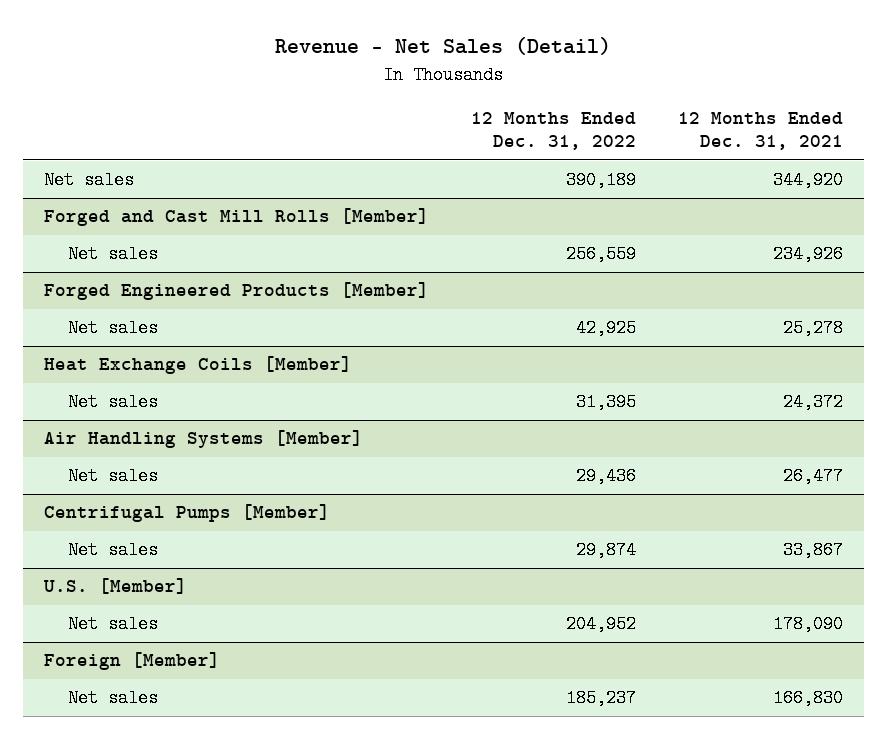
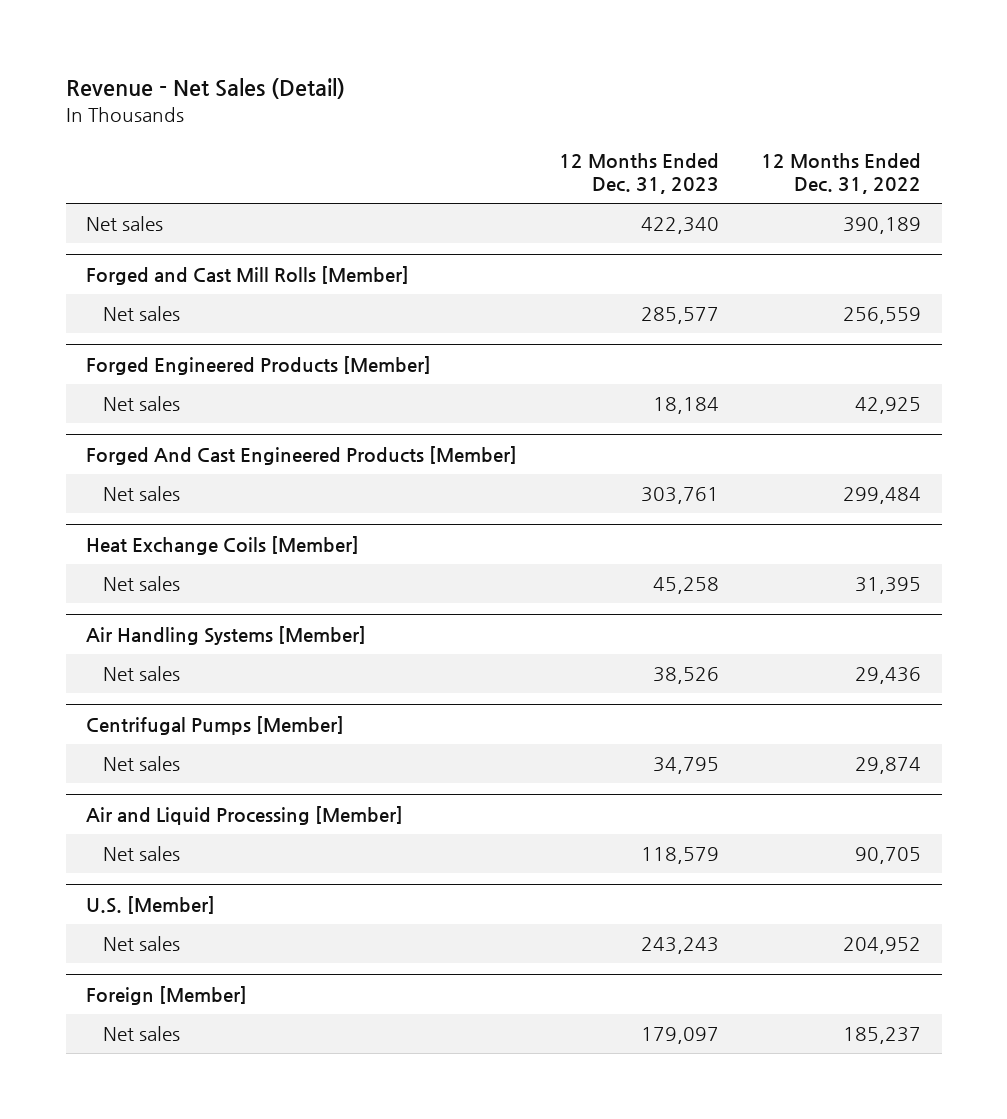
- | 12 Months Ended Dec. 31, 2022 | 12 Months Ended Dec. 31, 2021
+ | 12 Months Ended Dec. 31, 2023 | 12 Months Ended Dec. 31, 2022
+ Forged And Cast Engineered Products [Member]
+ Net sales | 303,761 | 299,484
+ Air and Liquid Processing [Member]
+ Net sales | 118,579 | 90,705

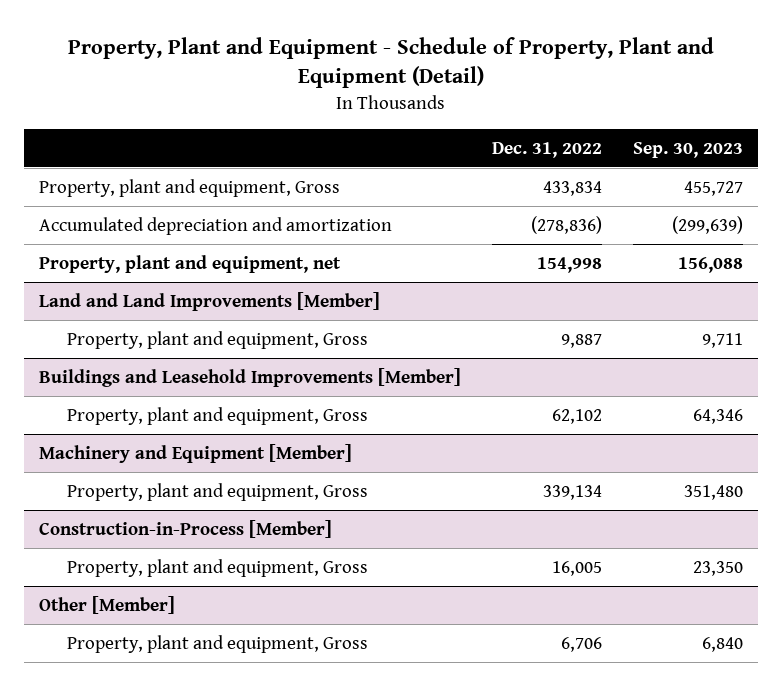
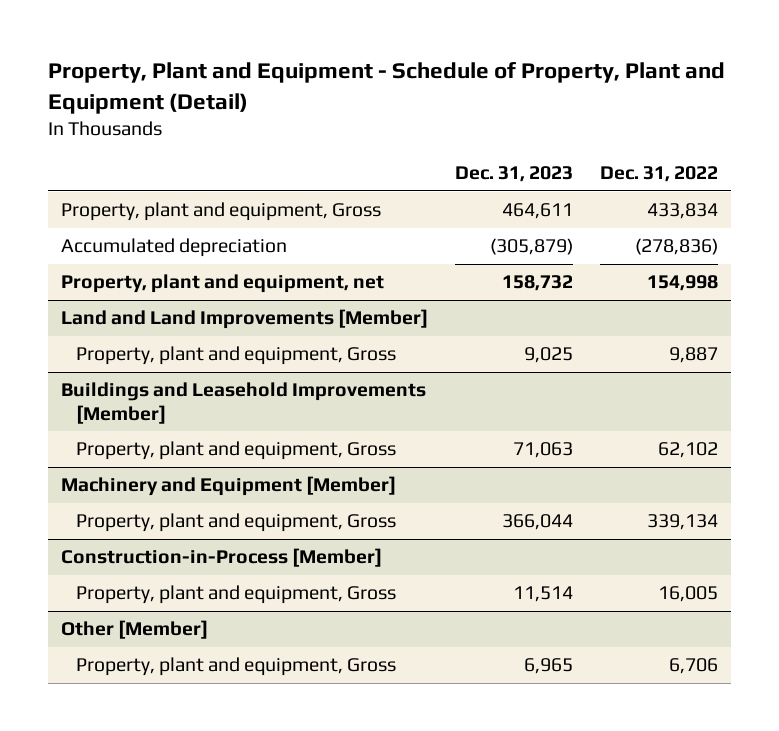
- | Dec. 31, 2022 | Sep. 30, 2023
+ | Dec. 31, 2023 | Dec. 31, 2022
- Accumulated depreciation and amortization | (278,836) | (299,639)
+ Accumulated depreciation | (305,879) | (278,836)

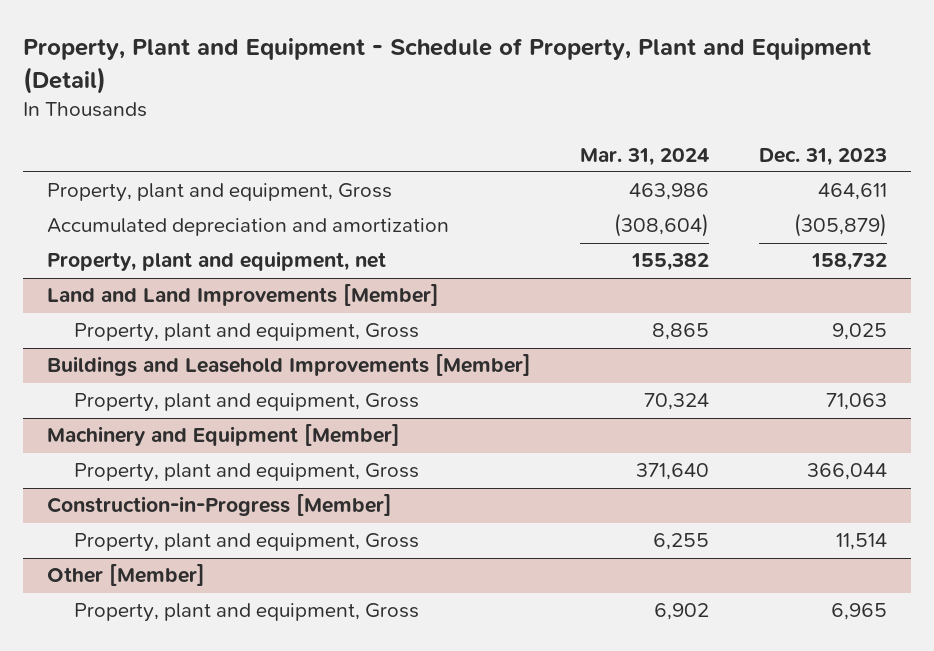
- | Dec. 31, 2023 | Dec. 31, 2022
+ | Mar. 31, 2024 | Dec. 31, 2023
- Accumulated depreciation | (305,879) | (278,836)
+ Accumulated depreciation and amortization | (308,604) | (305,879)
- Construction-in-Process [Member]
+ Construction-in-Progress [Member]

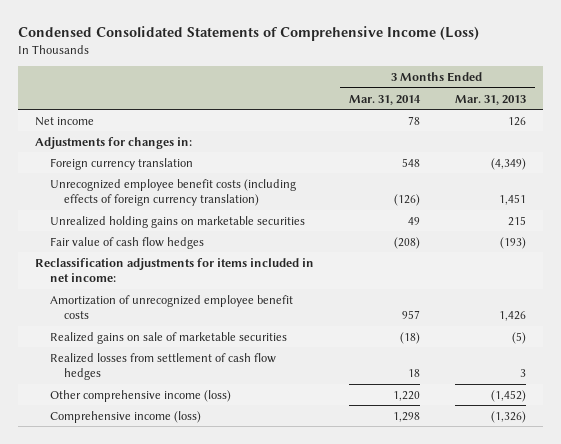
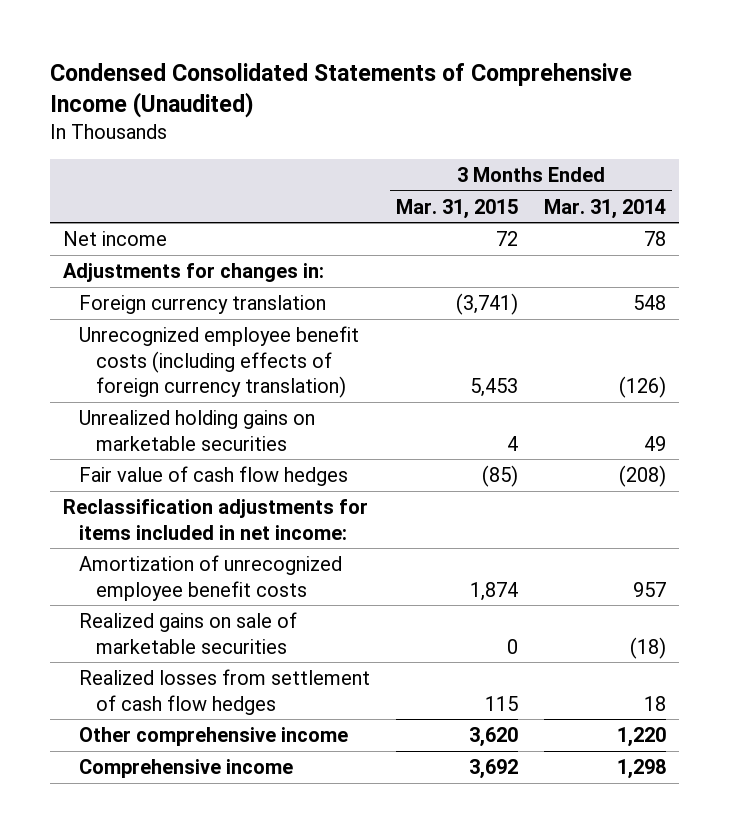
- Condensed Consolidated Statements of Comprehensive Income (Loss)
+ Condensed Consolidated Statements of Comprehensive Income (Unaudited)
- | 3 Months Ended Mar. 31, 2014 | 3 Months Ended Mar. 31, 2013
+ | 3 Months Ended Mar. 31, 2015 | 3 Months Ended Mar. 31, 2014
- Other comprehensive income (loss) | 1,220 | (1,452)
- Comprehensive income (loss) | 1,298 | (1,326)
+ Other comprehensive income | 3,620 | 1,220
+ Comprehensive income | 3,692 | 1,298

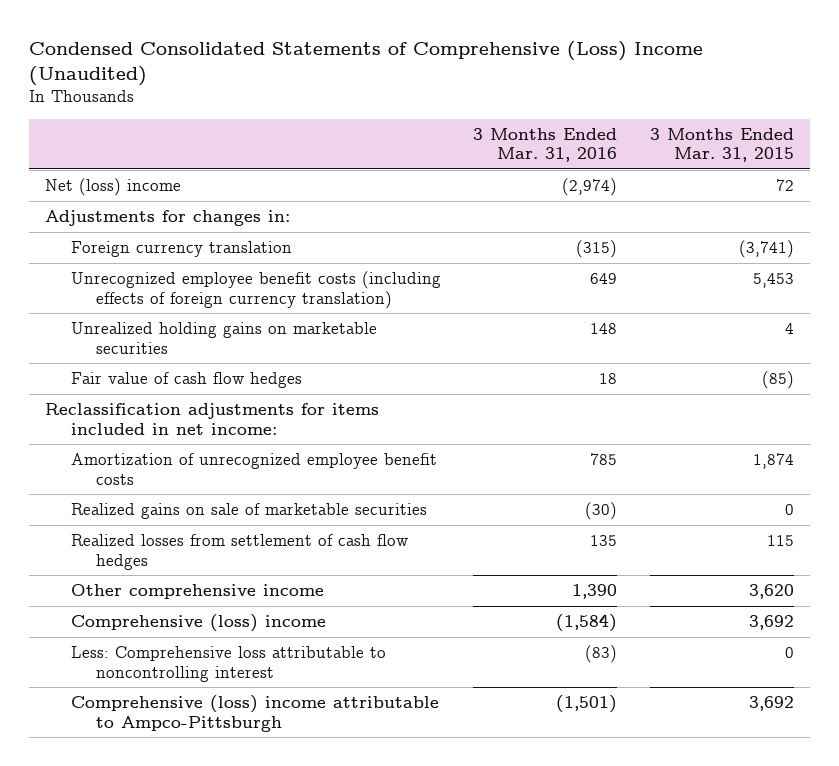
- Condensed Consolidated Statements of Comprehensive Income (Unaudited)
+ Condensed Consolidated Statements of Comprehensive (Loss) Income (Unaudited)
- | 3 Months Ended Mar. 31, 2015 | 3 Months Ended Mar. 31, 2014
+ | 3 Months Ended Mar. 31, 2016 | 3 Months Ended Mar. 31, 2015
- Net income | 72 | 78
+ Net (loss) income | (2,974) | 72
- Comprehensive income | 3,692 | 1,298
+ Comprehensive (loss) income | (1,584) | 3,692
+ Less: Comprehensive loss attributable to noncontrolling interest | (83) | 0
+ Comprehensive (loss) income attributable to Ampco-Pittsburgh | (1,501) | 3,692

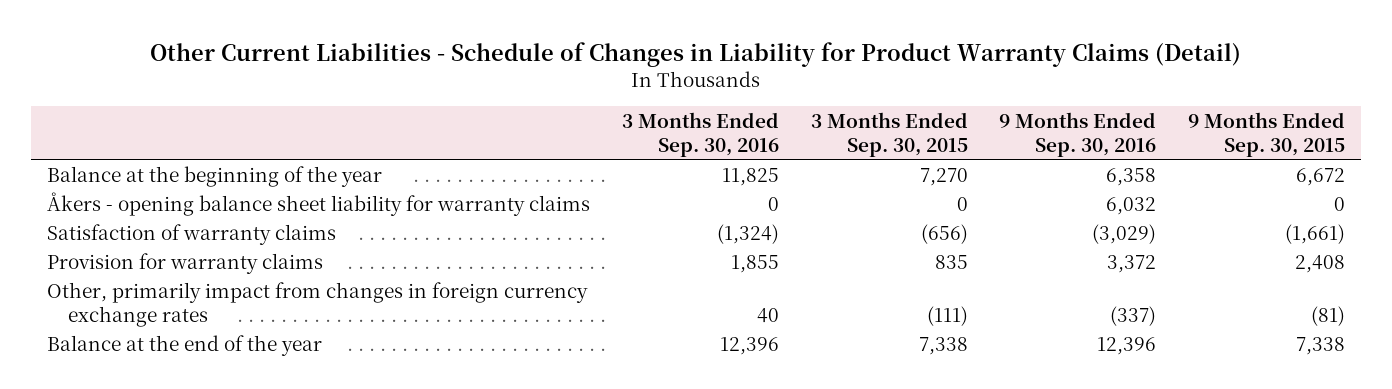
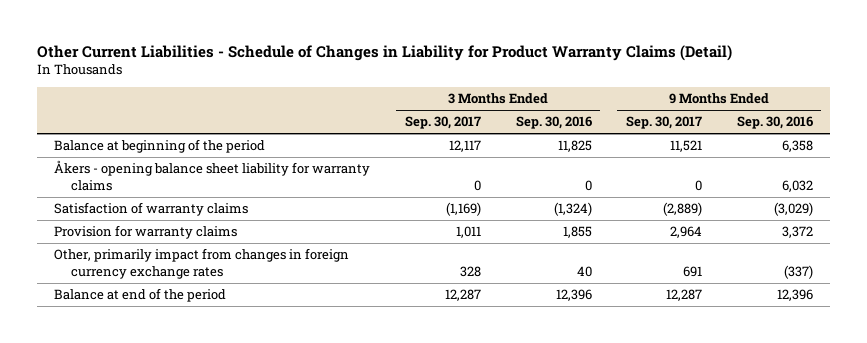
- | 3 Months Ended Sep. 30, 2016 | 3 Months Ended Sep. 30, 2015 | 9 Months Ended Sep. 30, 2016 | 9 Months Ended Sep. 30, 2015
+ | 3 Months Ended Sep. 30, 2017 | 3 Months Ended Sep. 30, 2016 | 9 Months Ended Sep. 30, 2017 | 9 Months Ended Sep. 30, 2016
- Balance at the beginning of the year | 11,825 | 7,270 | 6,358 | 6,672
+ Balance at beginning of the period | 12,117 | 11,825 | 11,521 | 6,358
- Balance at the end of the year | 12,396 | 7,338 | 12,396 | 7,338
+ Balance at end of the period | 12,287 | 12,396 | 12,287 | 12,396

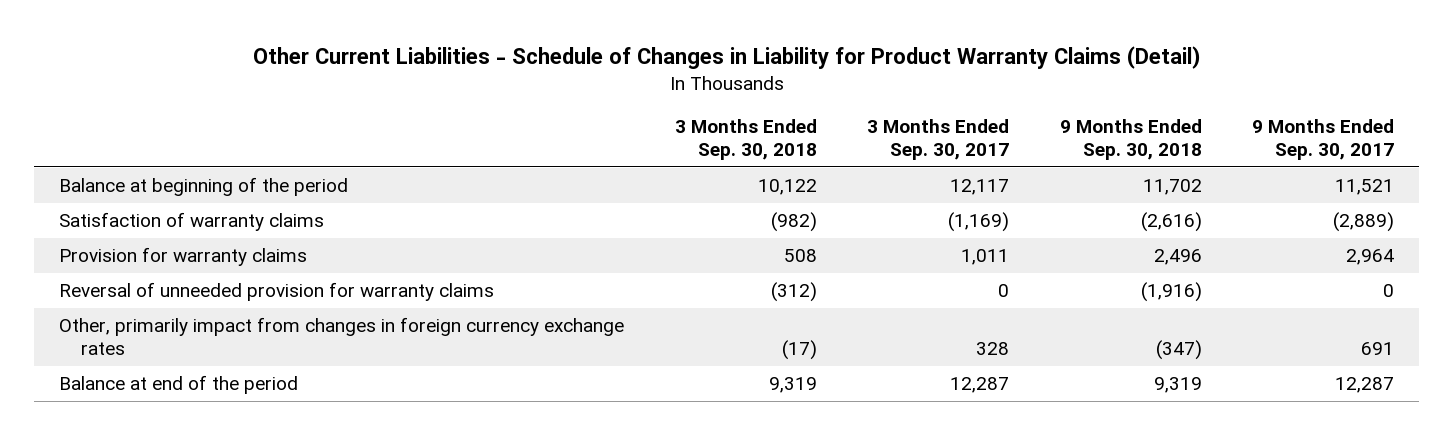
- | 3 Months Ended Sep. 30, 2017 | 3 Months Ended Sep. 30, 2016 | 9 Months Ended Sep. 30, 2017 | 9 Months Ended Sep. 30, 2016
+ | 3 Months Ended Sep. 30, 2018 | 3 Months Ended Sep. 30, 2017 | 9 Months Ended Sep. 30, 2018 | 9 Months Ended Sep. 30, 2017
- Åkers - opening balance sheet liability for warranty claims | 0 | 0 | 0 | 6,032
+ Reversal of unneeded provision for warranty claims | (312) | 0 | (1,916) | 0

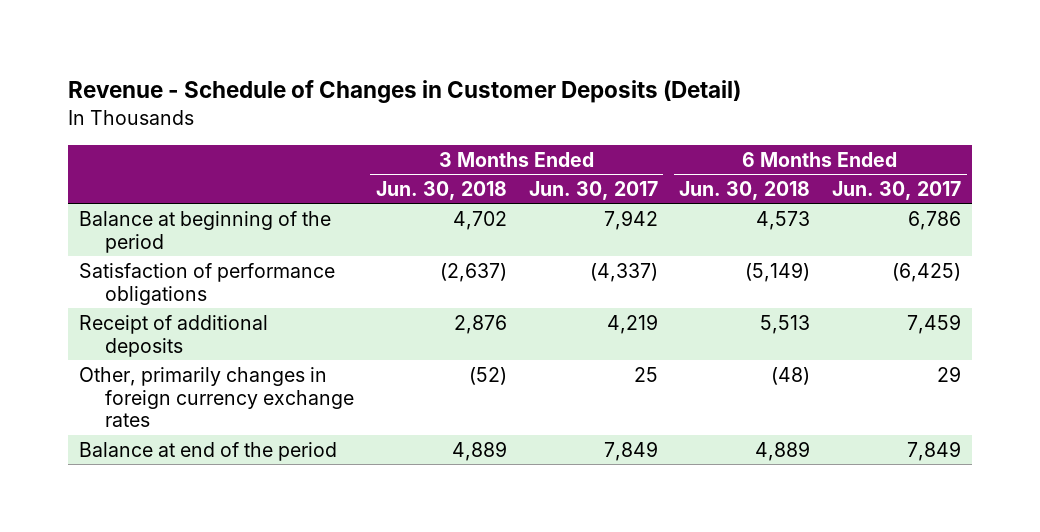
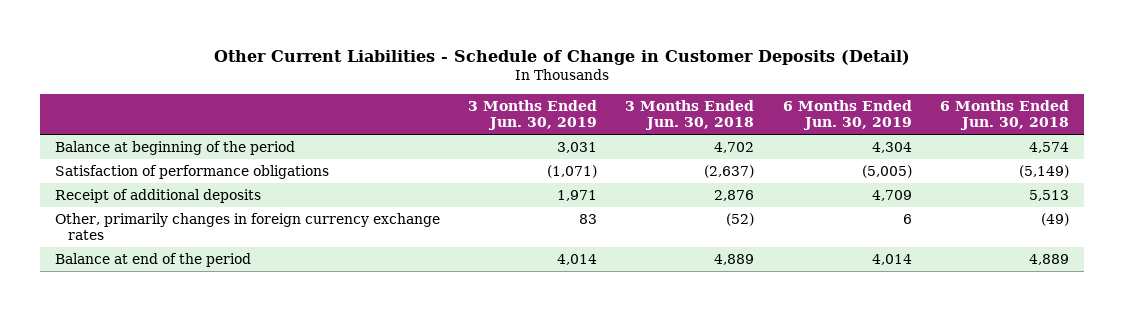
- Revenue - Schedule of Changes in Customer Deposits (Detail)
+ Other Current Liabilities - Schedule of Change in Customer Deposits (Detail)
- | 3 Months Ended Jun. 30, 2018 | 3 Months Ended Jun. 30, 2017 | 6 Months Ended Jun. 30, 2018 | 6 Months Ended Jun. 30, 2017
+ | 3 Months Ended Jun. 30, 2019 | 3 Months Ended Jun. 30, 2018 | 6 Months Ended Jun. 30, 2019 | 6 Months Ended Jun. 30, 2018
- Balance at beginning of the period | 4,702 | 7,942 | 4,573 | 6,786
+ Balance at beginning of the period | 3,031 | 4,702 | 4,304 | 4,574
- Other, primarily changes in foreign currency exchange rates | (52) | 25 | (48) | 29
+ Other, primarily changes in foreign currency exchange rates | 83 | (52) | 6 | (49)

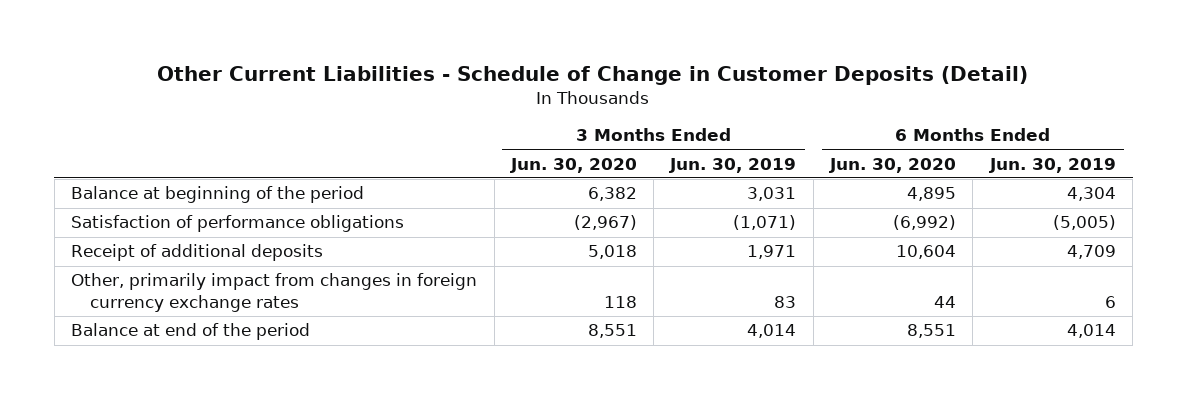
- | 3 Months Ended Jun. 30, 2019 | 3 Months Ended Jun. 30, 2018 | 6 Months Ended Jun. 30, 2019 | 6 Months Ended Jun. 30, 2018
+ | 3 Months Ended Jun. 30, 2020 | 3 Months Ended Jun. 30, 2019 | 6 Months Ended Jun. 30, 2020 | 6 Months Ended Jun. 30, 2019
- Other, primarily changes in foreign currency exchange rates | 83 | (52) | 6 | (49)
+ Other, primarily impact from changes in foreign currency exchange rates | 118 | 83 | 44 | 6

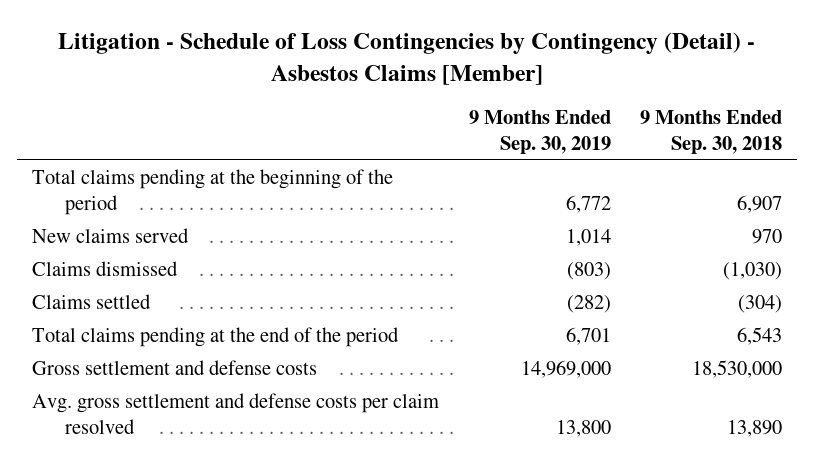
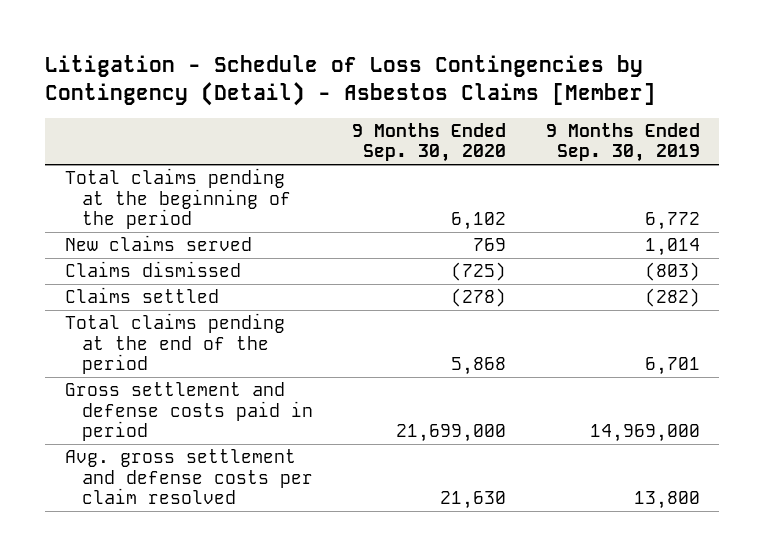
- | 9 Months Ended Sep. 30, 2019 | 9 Months Ended Sep. 30, 2018
+ | 9 Months Ended Sep. 30, 2020 | 9 Months Ended Sep. 30, 2019
- Gross settlement and defense costs | 14,969,000 | 18,530,000
+ Gross settlement and defense costs paid in period | 21,699,000 | 14,969,000

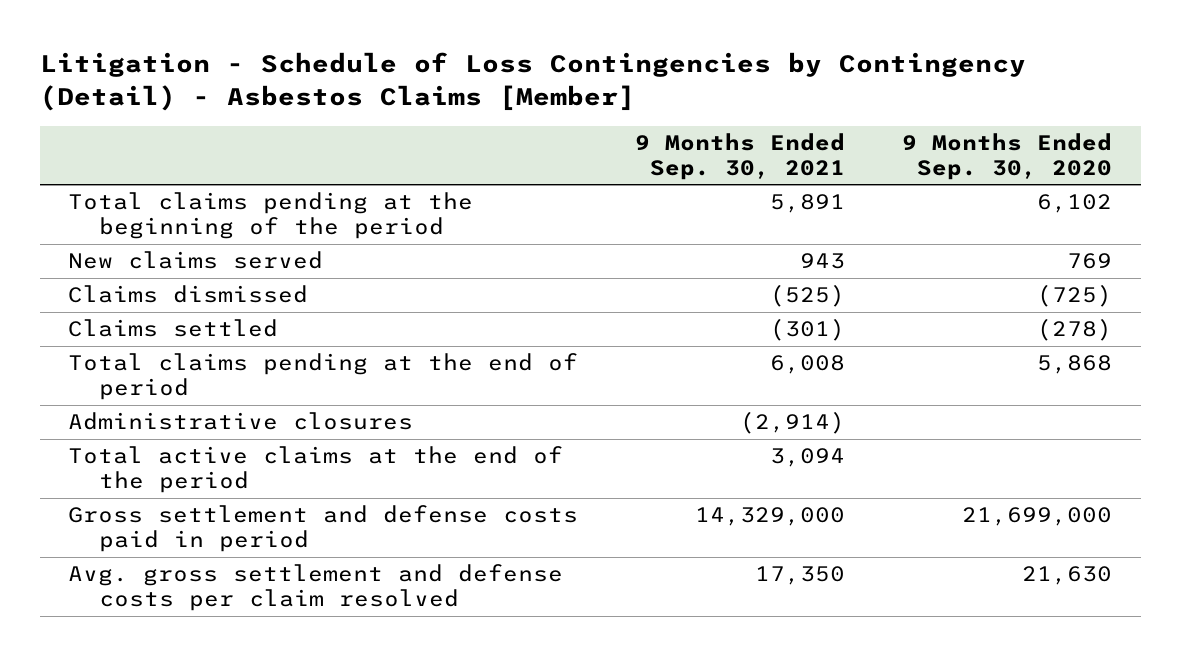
- | 9 Months Ended Sep. 30, 2020 | 9 Months Ended Sep. 30, 2019
+ | 9 Months Ended Sep. 30, 2021 | 9 Months Ended Sep. 30, 2020
- Total claims pending at the end of the period | 5,868 | 6,701
+ Total claims pending at the end of period | 6,008 | 5,868
+ Administrative closures | (2,914) |
+ Total active claims at the end of the period | 3,094 |

